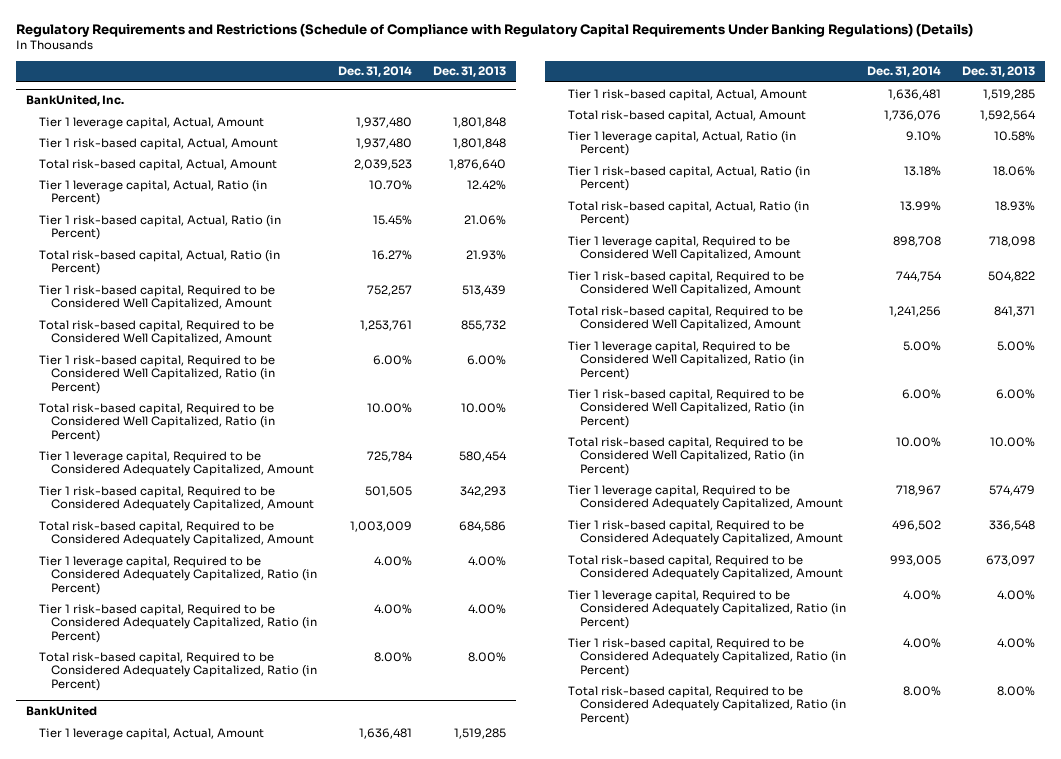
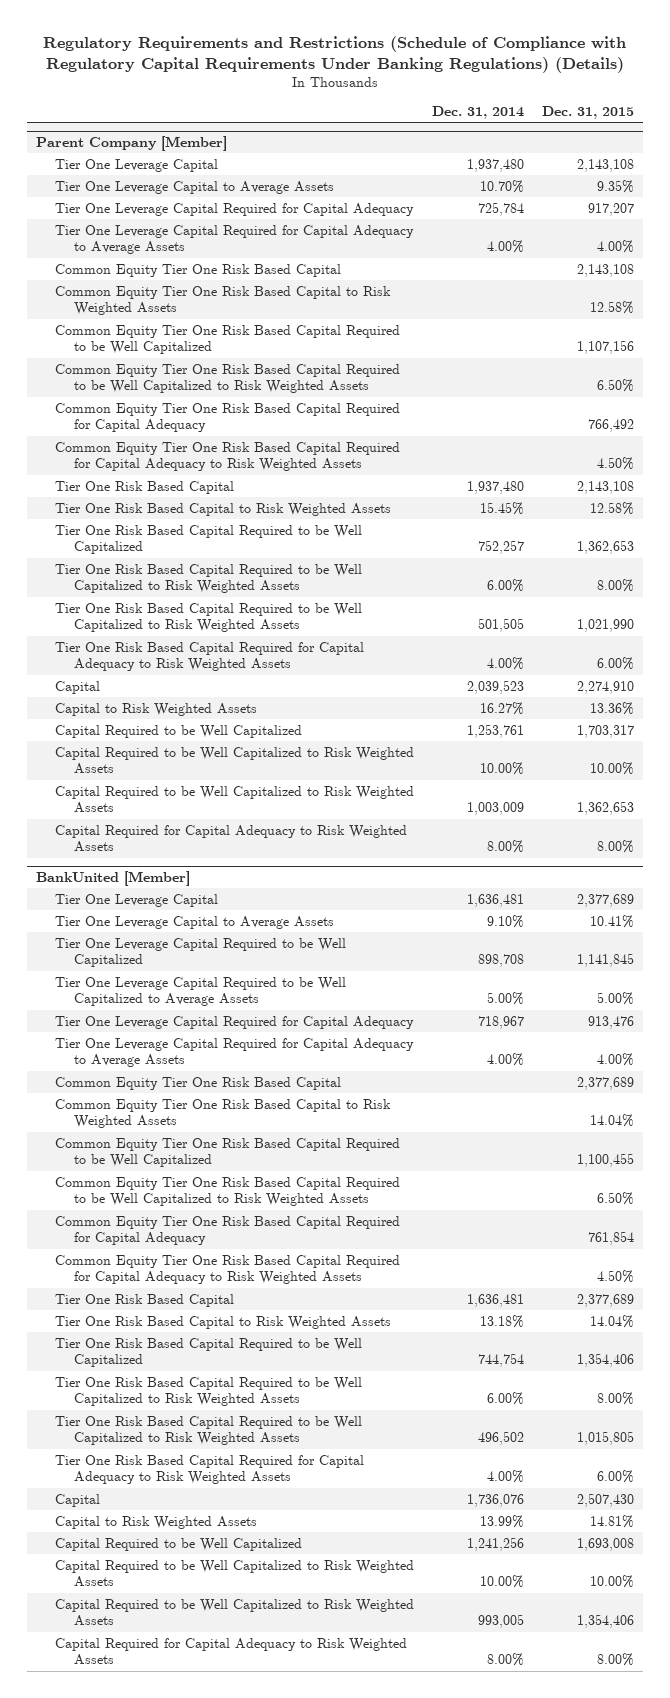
- | Dec. 31, 2014 | Dec. 31, 2013
+ | Dec. 31, 2014 | Dec. 31, 2015
- BankUnited, Inc.
- Tier 1 leverage capital, Actual, Amount | 1,937,480 | 1,801,848
- Tier 1 risk-based capital, Actual, Amount | 1,937,480 | 1,801,848
- Total risk-based capital, Actual, Amount | 2,039,523 | 1,876,640
- Tier 1 leverage capital, Actual, Ratio (in Percent) | 10.70% | 12.42%
- Tier 1 risk-based capital, Actual, Ratio (in Percent) | 15.45% | 21.06%
- Total risk-based capital, Actual, Ratio (in Percent) | 16.27% | 21.93%
- Tier 1 risk-based capital, Required to be Considered Well Capitalized, Amount | 752,257 | 513,439
- Total risk-based capital, Required to be Considered Well Capitalized, Amount | 1,253,761 | 855,732
- Tier 1 risk-based capital, Required to be Considered Well Capitalized, Ratio (in Percent) | 6.00% | 6.00%
- Total risk-based capital, Required to be Considered Well Capitalized, Ratio (in Percent) | 10.00% | 10.00%
- Tier 1 leverage capital, Required to be Considered Adequately Capitalized, Amount | 725,784 | 580,454
- Tier 1 risk-based capital, Required to be Considered Adequately Capitalized, Amount | 501,505 | 342,293
- Total risk-based capital, Required to be Considered Adequately Capitalized, Amount | 1,003,009 | 684,586
- Tier 1 leverage capital, Required to be Considered Adequately Capitalized, Ratio (in Percent) | 4.00% | 4.00%
- Tier 1 risk-based capital, Required to be Considered Adequately Capitalized, Ratio (in Percent) | 4.00% | 4.00%
- Total risk-based capital, Required to be Considered Adequately Capitalized, Ratio (in Percent) | 8.00% | 8.00%
- BankUnited
- Tier 1 leverage capital, Actual, Amount | 1,636,481 | 1,519,285
- Tier 1 risk-based capital, Actual, Amount | 1,636,481 | 1,519,285
- Total risk-based capital, Actual, Amount | 1,736,076 | 1,592,564
- Tier 1 leverage capital, Actual, Ratio (in Percent) | 9.10% | 10.58%
- Tier 1 risk-based capital, Actual, Ratio (in Percent) | 13.18% | 18.06%
- Total risk-based capital, Actual, Ratio (in Percent) | 13.99% | 18.93%
- Tier 1 leverage capital, Required to be Considered Well Capitalized, Amount | 898,708 | 718,098
- Tier 1 risk-based capital, Required to be Considered Well Capitalized, Amount | 744,754 | 504,822
- Total risk-based capital, Required to be Considered Well Capitalized, Amount | 1,241,256 | 841,371
- Tier 1 leverage capital, Required to be Considered Well Capitalized, Ratio (in Percent) | 5.00% | 5.00%
- Tier 1 risk-based capital, Required to be Considered Well Capitalized, Ratio (in Percent) | 6.00% | 6.00%
- Total risk-based capital, Required to be Considered Well Capitalized, Ratio (in Percent) | 10.00% | 10.00%
- Tier 1 leverage capital, Required to be Considered Adequately Capitalized, Amount | 718,967 | 574,479
- Tier 1 risk-based capital, Required to be Considered Adequately Capitalized, Amount | 496,502 | 336,548
- Total risk-based capital, Required to be Considered Adequately Capitalized, Amount | 993,005 | 673,097
- Tier 1 leverage capital, Required to be Considered Adequately Capitalized, Ratio (in Percent) | 4.00% | 4.00%
- Tier 1 risk-based capital, Required to be Considered Adequately Capitalized, Ratio (in Percent) | 4.00% | 4.00%
- Total risk-based capital, Required to be Considered Adequately Capitalized, Ratio (in Percent) | 8.00% | 8.00%
+ Parent Company [Member]
+ Tier One Leverage Capital | 1,937,480 | 2,143,108
+ Tier One Leverage Capital to Average Assets | 10.70% | 9.35%
+ Tier One Leverage Capital Required for Capital Adequacy | 725,784 | 917,207
+ Tier One Leverage Capital Required for Capital Adequacy to Average Assets | 4.00% | 4.00%
+ Common Equity Tier One Risk Based Capital | | 2,143,108
+ Common Equity Tier One Risk Based Capital to Risk Weighted Assets | | 12.58%
+ Common Equity Tier One Risk Based Capital Required to be Well Capitalized | | 1,107,156
+ Common Equity Tier One Risk Based Capital Required to be Well Capitalized to Risk Weighted Assets | | 6.50%
+ Common Equity Tier One Risk Based Capital Required for Capital Adequacy | | 766,492
+ Common Equity Tier One Risk Based Capital Required for Capital Adequacy to Risk Weighted Assets | | 4.50%
+ Tier One Risk Based Capital | 1,937,480 | 2,143,108
+ Tier One Risk Based Capital to Risk Weighted Assets | 15.45% | 12.58%
+ Tier One Risk Based Capital Required to be Well Capitalized | 752,257 | 1,362,653
+ Tier One Risk Based Capital Required to be Well Capitalized to Risk Weighted Assets | 6.00% | 8.00%
+ Tier One Risk Based Capital Required to be Well Capitalized to Risk Weighted Assets | 501,505 | 1,021,990
+ Tier One Risk Based Capital Required for Capital Adequacy to Risk Weighted Assets | 4.00% | 6.00%
+ Capital | 2,039,523 | 2,274,910
+ Capital to Risk Weighted Assets | 16.27% | 13.36%
+ Capital Required to be Well Capitalized | 1,253,761 | 1,703,317
+ Capital Required to be Well Capitalized to Risk Weighted Assets | 10.00% | 10.00%
+ Capital Required to be Well Capitalized to Risk Weighted Assets | 1,003,009 | 1,362,653
+ Capital Required for Capital Adequacy to Risk Weighted Assets | 8.00% | 8.00%
+ BankUnited [Member]
+ Tier One Leverage Capital | 1,636,481 | 2,377,689
+ Tier One Leverage Capital to Average Assets | 9.10% | 10.41%
+ Tier One Leverage Capital Required to be Well Capitalized | 898,708 | 1,141,845
+ Tier One Leverage Capital Required to be Well Capitalized to Average Assets | 5.00% | 5.00%
+ Tier One Leverage Capital Required for Capital Adequacy | 718,967 | 913,476
+ Tier One Leverage Capital Required for Capital Adequacy to Average Assets | 4.00% | 4.00%
+ Common Equity Tier One Risk Based Capital | | 2,377,689
+ Common Equity Tier One Risk Based Capital to Risk Weighted Assets | | 14.04%
+ Common Equity Tier One Risk Based Capital Required to be Well Capitalized | | 1,100,455
+ Common Equity Tier One Risk Based Capital Required to be Well Capitalized to Risk Weighted Assets | | 6.50%
+ Common Equity Tier One Risk Based Capital Required for Capital Adequacy | | 761,854
+ Common Equity Tier One Risk Based Capital Required for Capital Adequacy to Risk Weighted Assets | | 4.50%
+ Tier One Risk Based Capital | 1,636,481 | 2,377,689
+ Tier One Risk Based Capital to Risk Weighted Assets | 13.18% | 14.04%
+ Tier One Risk Based Capital Required to be Well Capitalized | 744,754 | 1,354,406
+ Tier One Risk Based Capital Required to be Well Capitalized to Risk Weighted Assets | 6.00% | 8.00%
+ Tier One Risk Based Capital Required to be Well Capitalized to Risk Weighted Assets | 496,502 | 1,015,805
+ Tier One Risk Based Capital Required for Capital Adequacy to Risk Weighted Assets | 4.00% | 6.00%
+ Capital | 1,736,076 | 2,507,430
+ Capital to Risk Weighted Assets | 13.99% | 14.81%
+ Capital Required to be Well Capitalized | 1,241,256 | 1,693,008
+ Capital Required to be Well Capitalized to Risk Weighted Assets | 10.00% | 10.00%
+ Capital Required to be Well Capitalized to Risk Weighted Assets | 993,005 | 1,354,406
+ Capital Required for Capital Adequacy to Risk Weighted Assets | 8.00% | 8.00%

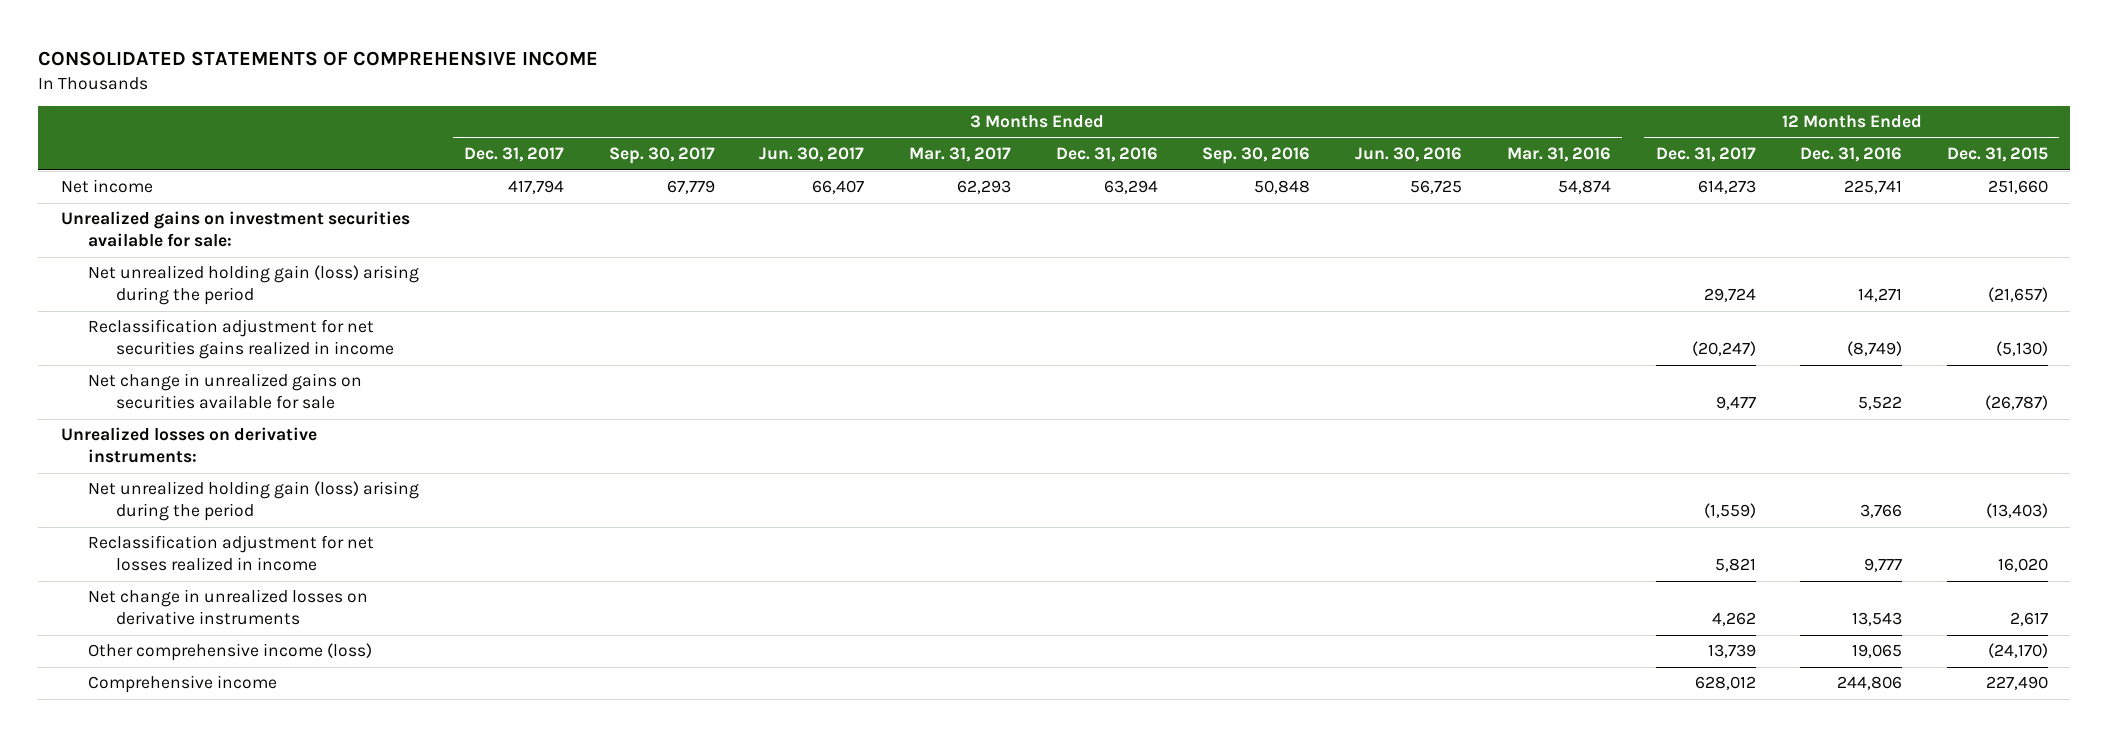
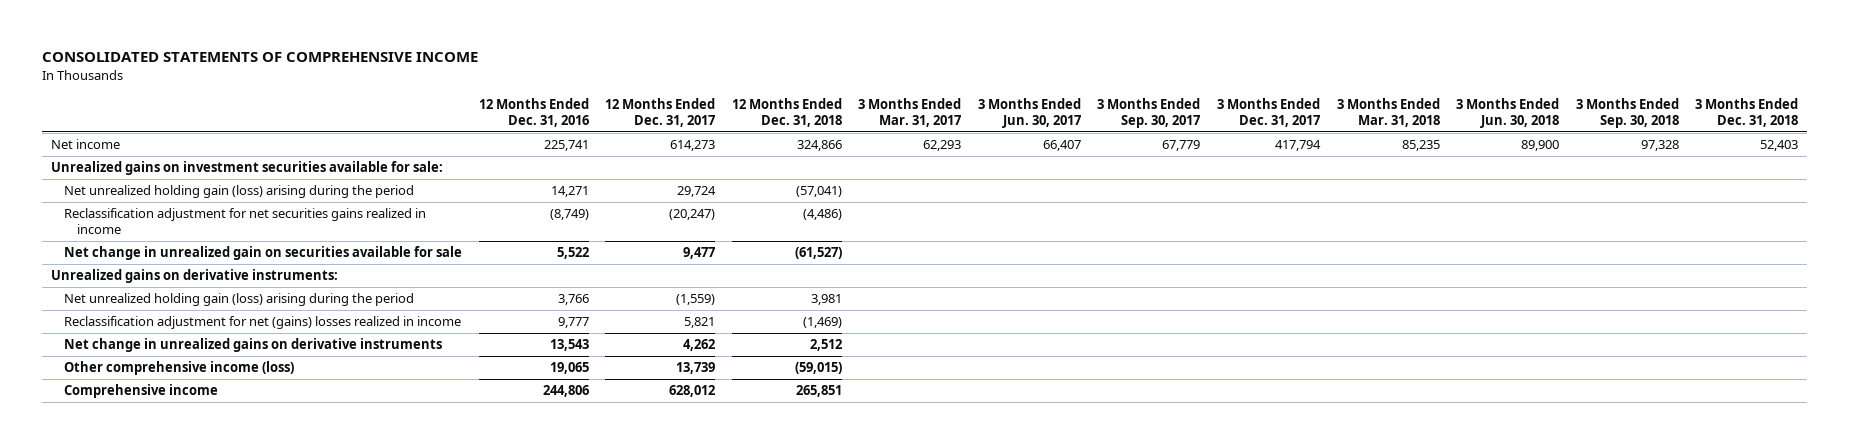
- | 3 Months Ended Dec. 31, 2017 | 3 Months Ended Sep. 30, 2017 | 3 Months Ended Jun. 30, 2017 | 3 Months Ended Mar. 31, 2017 | 3 Months Ended Dec. 31, 2016 | 3 Months Ended Sep. 30, 2016 | 3 Months Ended Jun. 30, 2016 | 3 Months Ended Mar. 31, 2016 | 12 Months Ended Dec. 31, 2017 | 12 Months Ended Dec. 31, 2016 | 12 Months Ended Dec. 31, 2015
+ | 12 Months Ended Dec. 31, 2016 | 12 Months Ended Dec. 31, 2017 | 12 Months Ended Dec. 31, 2018 | 3 Months Ended Mar. 31, 2017 | 3 Months Ended Jun. 30, 2017 | 3 Months Ended Sep. 30, 2017 | 3 Months Ended Dec. 31, 2017 | 3 Months Ended Mar. 31, 2018 | 3 Months Ended Jun. 30, 2018 | 3 Months Ended Sep. 30, 2018 | 3 Months Ended Dec. 31, 2018
- Net change in unrealized gains on securities available for sale | | | | | | | | | 9,477 | 5,522 | (26,787)
- Unrealized losses on derivative instruments:
+ Net change in unrealized gain on securities available for sale | 5,522 | 9,477 | (61,527) | | | | | | | |
+ Unrealized gains on derivative instruments:
- Reclassification adjustment for net losses realized in income | | | | | | | | | 5,821 | 9,777 | 16,020
- Net change in unrealized losses on derivative instruments | | | | | | | | | 4,262 | 13,543 | 2,617
+ Reclassification adjustment for net (gains) losses realized in income | 9,777 | 5,821 | (1,469) | | | | | | | |
+ Net change in unrealized gains on derivative instruments | 13,543 | 4,262 | 2,512 | | | | | | | |

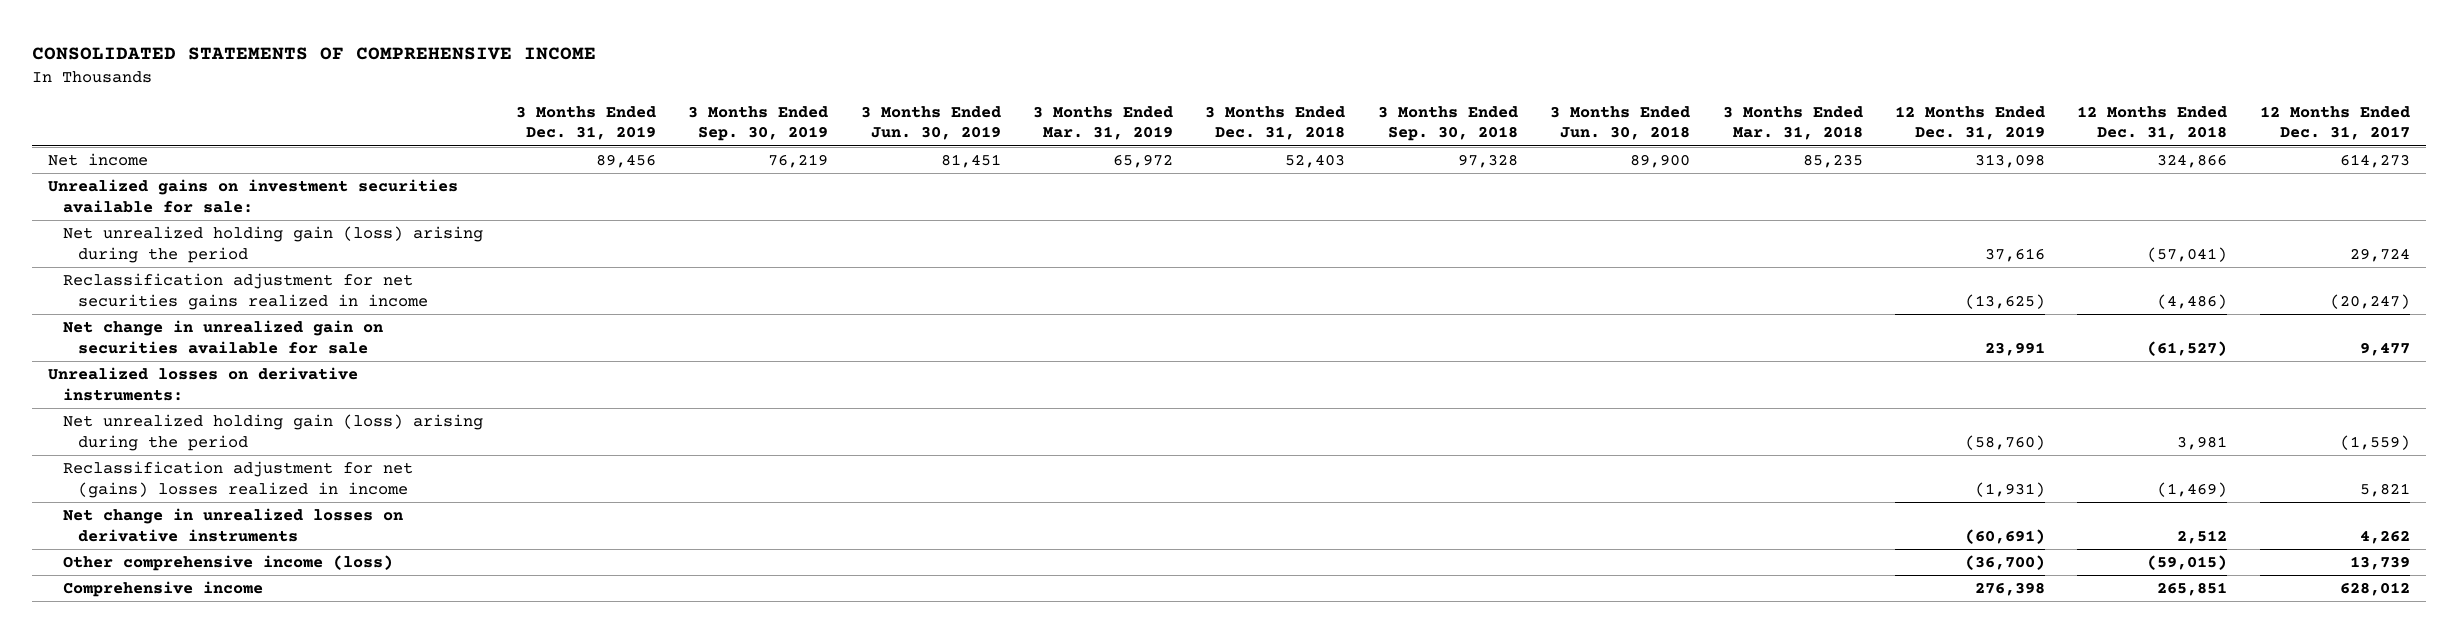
- | 12 Months Ended Dec. 31, 2016 | 12 Months Ended Dec. 31, 2017 | 12 Months Ended Dec. 31, 2018 | 3 Months Ended Mar. 31, 2017 | 3 Months Ended Jun. 30, 2017 | 3 Months Ended Sep. 30, 2017 | 3 Months Ended Dec. 31, 2017 | 3 Months Ended Mar. 31, 2018 | 3 Months Ended Jun. 30, 2018 | 3 Months Ended Sep. 30, 2018 | 3 Months Ended Dec. 31, 2018
+ | 3 Months Ended Dec. 31, 2019 | 3 Months Ended Sep. 30, 2019 | 3 Months Ended Jun. 30, 2019 | 3 Months Ended Mar. 31, 2019 | 3 Months Ended Dec. 31, 2018 | 3 Months Ended Sep. 30, 2018 | 3 Months Ended Jun. 30, 2018 | 3 Months Ended Mar. 31, 2018 | 12 Months Ended Dec. 31, 2019 | 12 Months Ended Dec. 31, 2018 | 12 Months Ended Dec. 31, 2017
- Unrealized gains on derivative instruments:
+ Unrealized losses on derivative instruments:
- Net change in unrealized gains on derivative instruments | 13,543 | 4,262 | 2,512 | | | | | | | |
+ Net change in unrealized losses on derivative instruments | | | | | | | | | (60,691) | 2,512 | 4,262

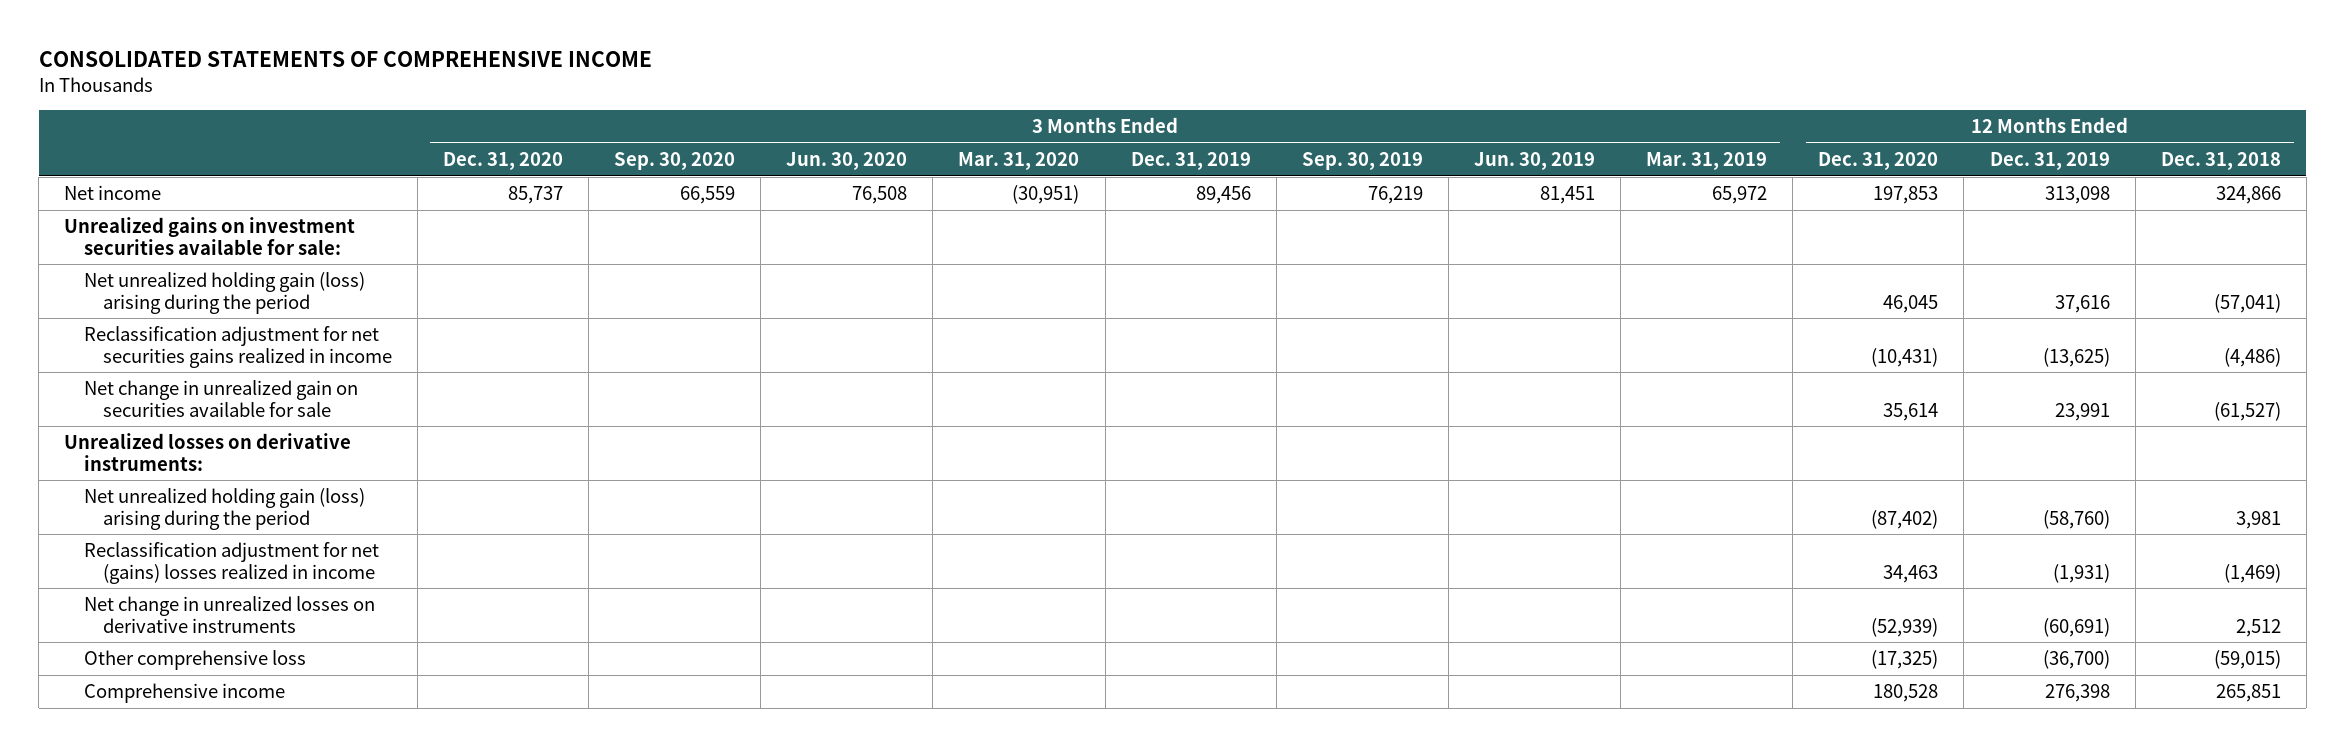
- | 3 Months Ended Dec. 31, 2019 | 3 Months Ended Sep. 30, 2019 | 3 Months Ended Jun. 30, 2019 | 3 Months Ended Mar. 31, 2019 | 3 Months Ended Dec. 31, 2018 | 3 Months Ended Sep. 30, 2018 | 3 Months Ended Jun. 30, 2018 | 3 Months Ended Mar. 31, 2018 | 12 Months Ended Dec. 31, 2019 | 12 Months Ended Dec. 31, 2018 | 12 Months Ended Dec. 31, 2017
+ | 3 Months Ended Dec. 31, 2020 | 3 Months Ended Sep. 30, 2020 | 3 Months Ended Jun. 30, 2020 | 3 Months Ended Mar. 31, 2020 | 3 Months Ended Dec. 31, 2019 | 3 Months Ended Sep. 30, 2019 | 3 Months Ended Jun. 30, 2019 | 3 Months Ended Mar. 31, 2019 | 12 Months Ended Dec. 31, 2020 | 12 Months Ended Dec. 31, 2019 | 12 Months Ended Dec. 31, 2018
- Other comprehensive income (loss) | | | | | | | | | (36,700) | (59,015) | 13,739
+ Other comprehensive loss | | | | | | | | | (17,325) | (36,700) | (59,015)

